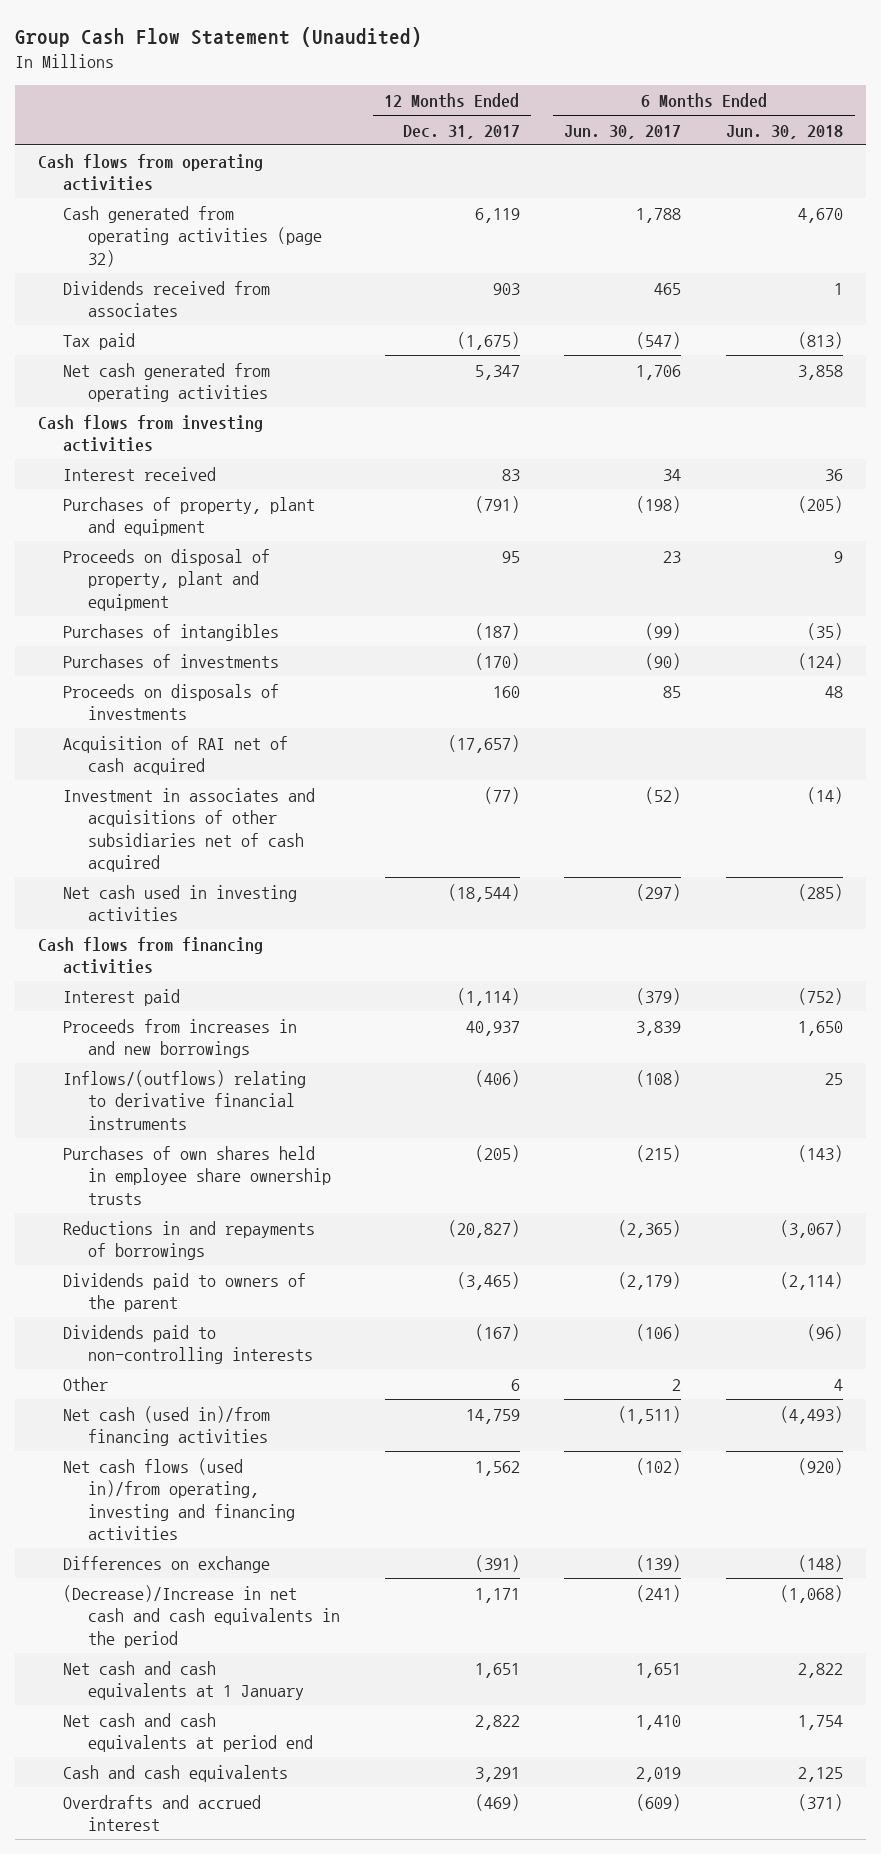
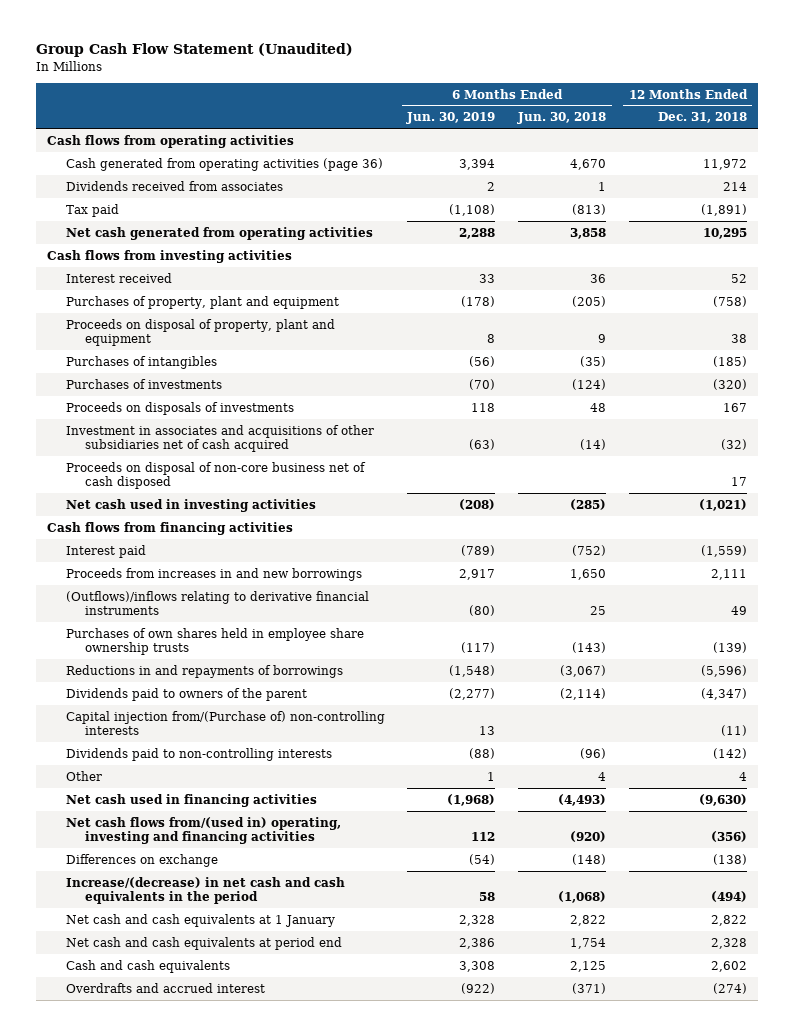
- | 12 Months Ended Dec. 31, 2017 | 6 Months Ended Jun. 30, 2017 | 6 Months Ended Jun. 30, 2018
+ | 6 Months Ended Jun. 30, 2019 | 6 Months Ended Jun. 30, 2018 | 12 Months Ended Dec. 31, 2018
- Cash generated from operating activities (page 32) | 6,119 | 1,788 | 4,670
+ Cash generated from operating activities (page 36) | 3,394 | 4,670 | 11,972
- Acquisition of RAI net of cash acquired | (17,657) | |
+ Proceeds on disposal of non-core business net of cash disposed | | | 17
- Inflows/(outflows) relating to derivative financial instruments | (406) | (108) | 25
+ (Outflows)/inflows relating to derivative financial instruments | (80) | 25 | 49
+ Capital injection from/(Purchase of) non-controlling interests | 13 | | (11)
- Net cash (used in)/from financing activities | 14,759 | (1,511) | (4,493)
- Net cash flows (used in)/from operating, investing and financing activities | 1,562 | (102) | (920)
+ Net cash used in financing activities | (1,968) | (4,493) | (9,630)
+ Net cash flows from/(used in) operating, investing and financing activities | 112 | (920) | (356)
- (Decrease)/Increase in net cash and cash equivalents in the period | 1,171 | (241) | (1,068)
+ Increase/(decrease) in net cash and cash equivalents in the period | 58 | (1,068) | (494)

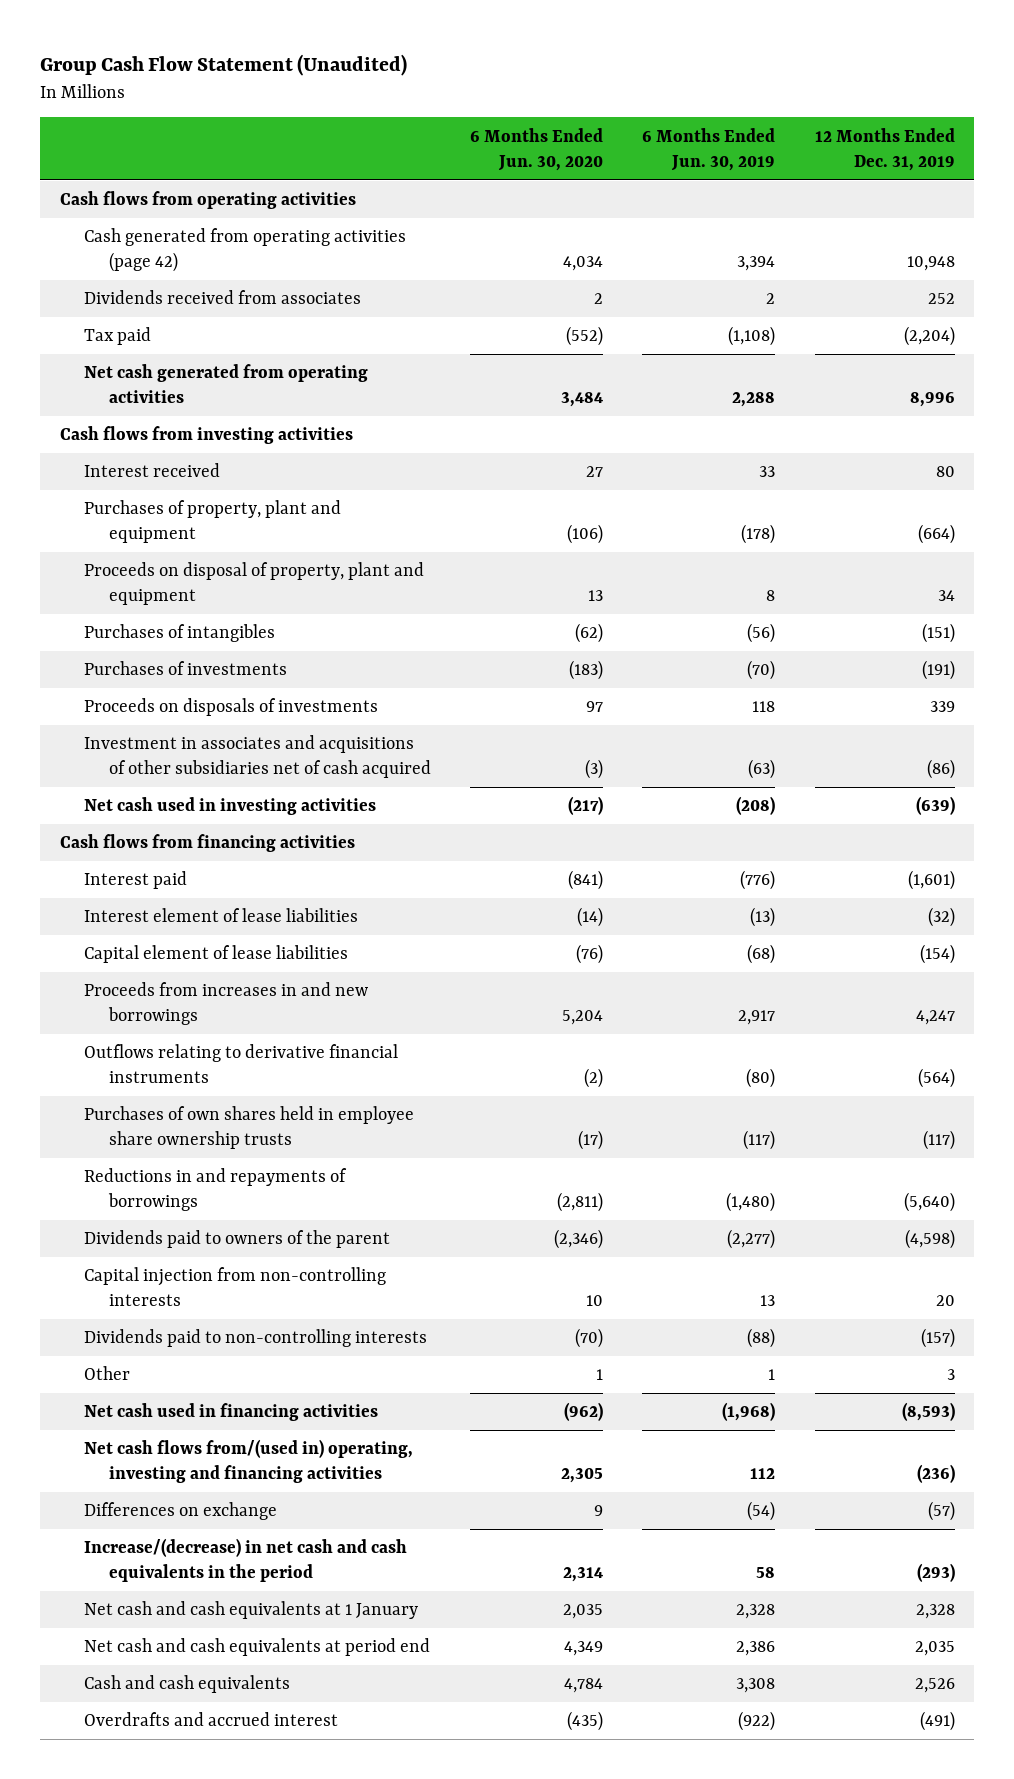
- | 6 Months Ended Jun. 30, 2019 | 6 Months Ended Jun. 30, 2018 | 12 Months Ended Dec. 31, 2018
+ | 6 Months Ended Jun. 30, 2020 | 6 Months Ended Jun. 30, 2019 | 12 Months Ended Dec. 31, 2019
- Cash generated from operating activities (page 36) | 3,394 | 4,670 | 11,972
+ Cash generated from operating activities (page 42) | 4,034 | 3,394 | 10,948
- Proceeds on disposal of non-core business net of cash disposed | | | 17
- Interest paid | (789) | (752) | (1,559)
+ Interest paid | (841) | (776) | (1,601)
+ Interest element of lease liabilities | (14) | (13) | (32)
+ Capital element of lease liabilities | (76) | (68) | (154)
- (Outflows)/inflows relating to derivative financial instruments | (80) | 25 | 49
+ Outflows relating to derivative financial instruments | (2) | (80) | (564)
- Reductions in and repayments of borrowings | (1,548) | (3,067) | (5,596)
+ Reductions in and repayments of borrowings | (2,811) | (1,480) | (5,640)
- Capital injection from/(Purchase of) non-controlling interests | 13 | | (11)
+ Capital injection from non-controlling interests | 10 | 13 | 20

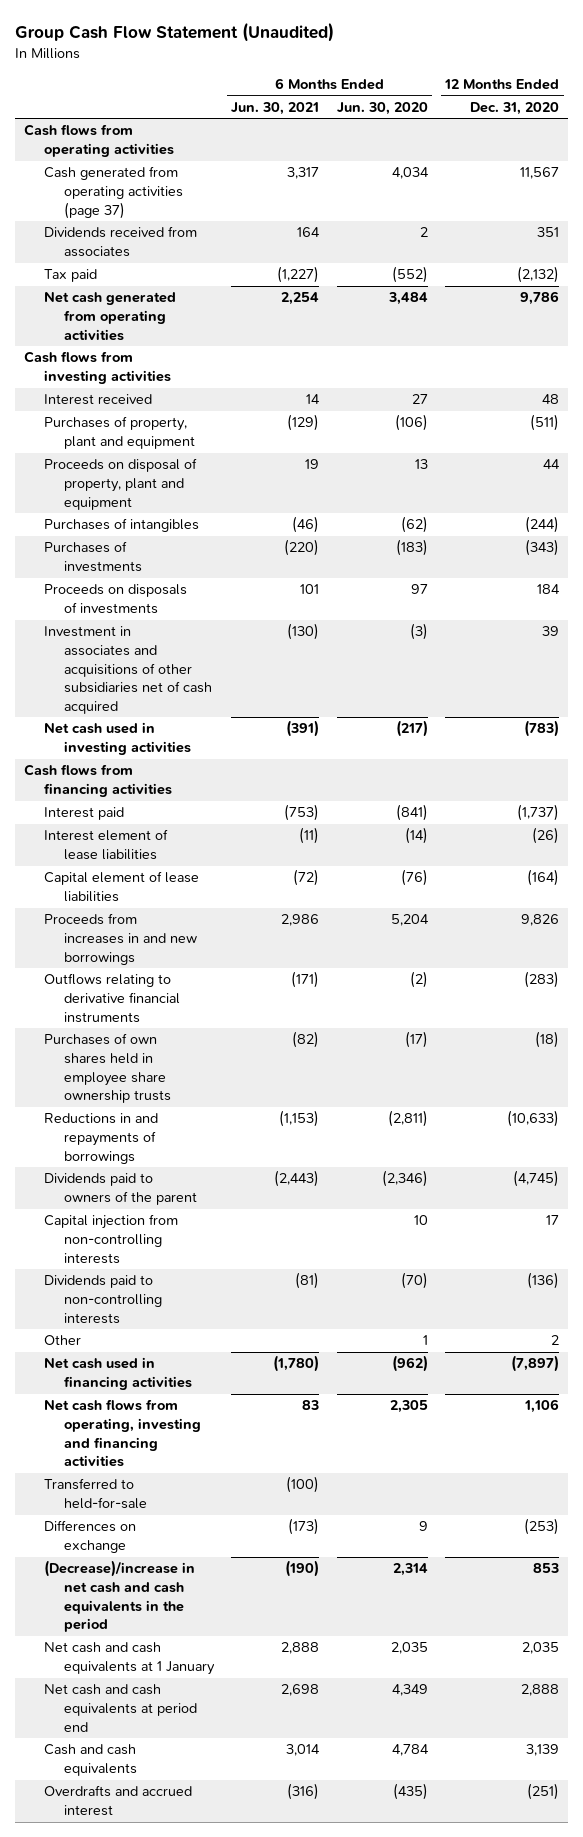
- | 6 Months Ended Jun. 30, 2020 | 6 Months Ended Jun. 30, 2019 | 12 Months Ended Dec. 31, 2019
+ | 6 Months Ended Jun. 30, 2021 | 6 Months Ended Jun. 30, 2020 | 12 Months Ended Dec. 31, 2020
- Cash generated from operating activities (page 42) | 4,034 | 3,394 | 10,948
+ Cash generated from operating activities (page 37) | 3,317 | 4,034 | 11,567
- Net cash flows from/(used in) operating, investing and financing activities | 2,305 | 112 | (236)
+ Net cash flows from operating, investing and financing activities | 83 | 2,305 | 1,106
+ Transferred to held-for-sale | (100) | |
- Increase/(decrease) in net cash and cash equivalents in the period | 2,314 | 58 | (293)
+ (Decrease)/increase in net cash and cash equivalents in the period | (190) | 2,314 | 853

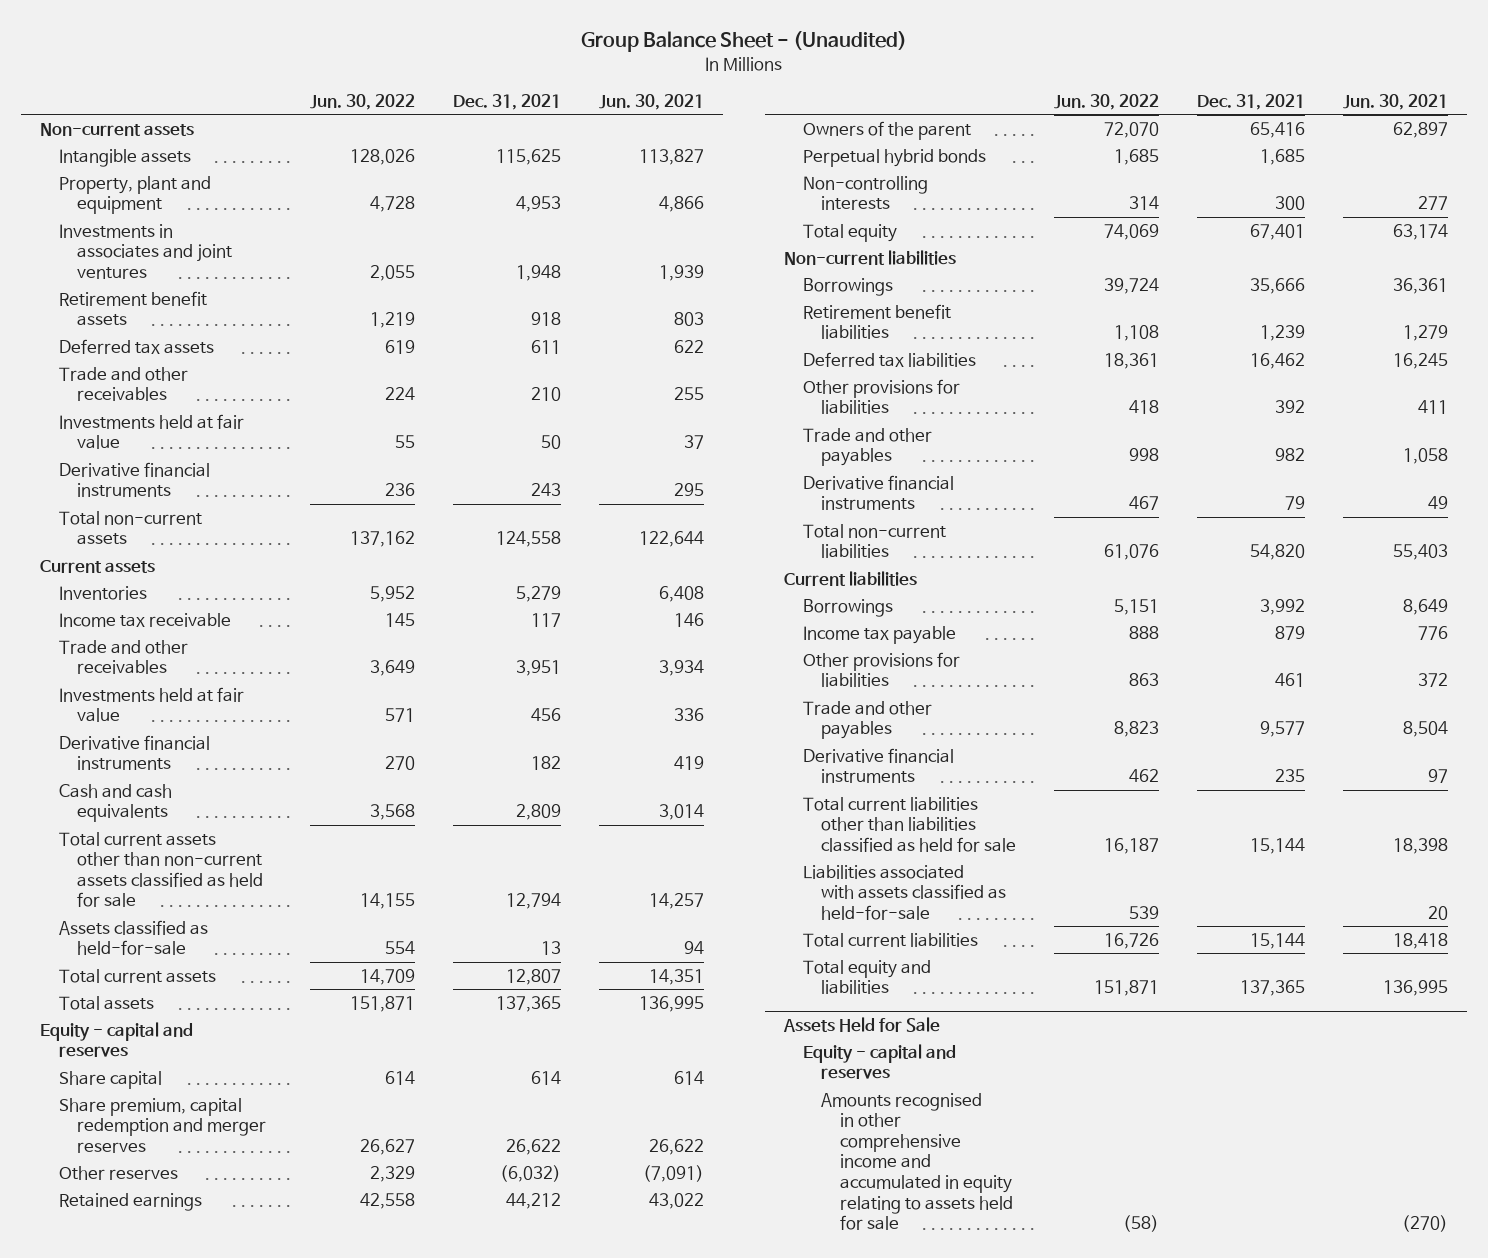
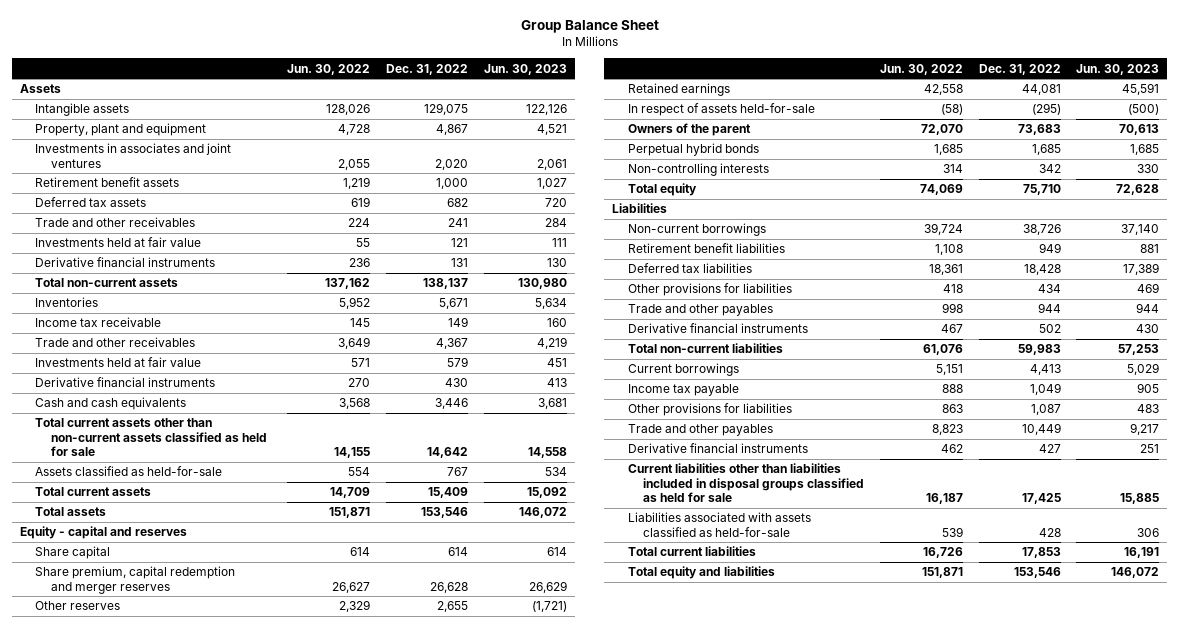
- Group Balance Sheet - (Unaudited)
+ Group Balance Sheet
- | Jun. 30, 2022 | Dec. 31, 2021 | Jun. 30, 2021
+ | Jun. 30, 2022 | Dec. 31, 2022 | Jun. 30, 2023
- Non-current assets
+ Assets
- Current assets
+ In respect of assets held-for-sale | (58) | (295) | (500)
- Non-current liabilities
- Borrowings | 39,724 | 35,666 | 36,361
+ Liabilities
+ Non-current borrowings | 39,724 | 38,726 | 37,140
- Current liabilities
- Borrowings | 5,151 | 3,992 | 8,649
+ Current borrowings | 5,151 | 4,413 | 5,029
- Total current liabilities other than liabilities classified as held for sale | 16,187 | 15,144 | 18,398
+ Current liabilities other than liabilities included in disposal groups classified as held for sale | 16,187 | 17,425 | 15,885
- Assets Held for Sale
- Equity - capital and reserves
- Amounts recognised in other comprehensive income and accumulated in equity relating to assets held for sale | (58) | | (270)

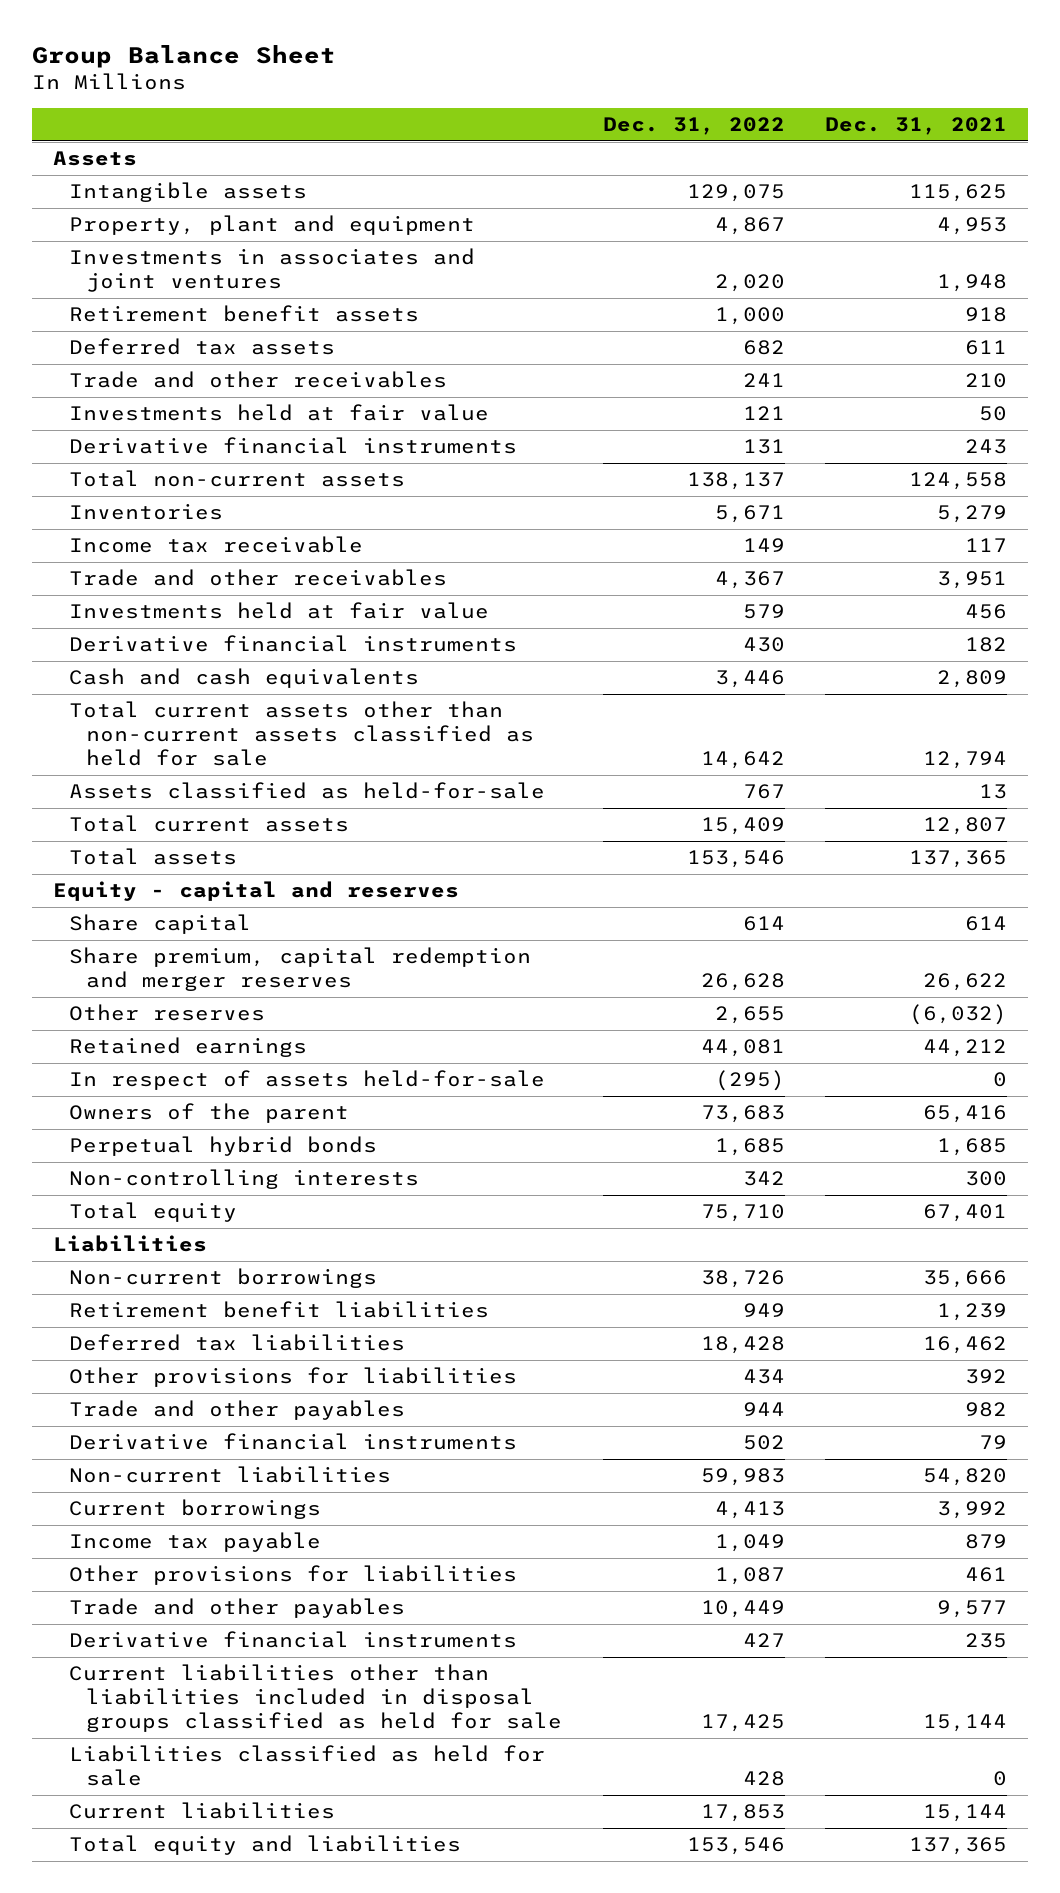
- | Jun. 30, 2022 | Dec. 31, 2022 | Jun. 30, 2023
+ | Dec. 31, 2022 | Dec. 31, 2021
- Total non-current liabilities | 61,076 | 59,983 | 57,253
+ Non-current liabilities | 59,983 | 54,820
- Liabilities associated with assets classified as held-for-sale | 539 | 428 | 306
- Total current liabilities | 16,726 | 17,853 | 16,191
+ Liabilities classified as held for sale | 428 | 0
+ Current liabilities | 17,853 | 15,144

